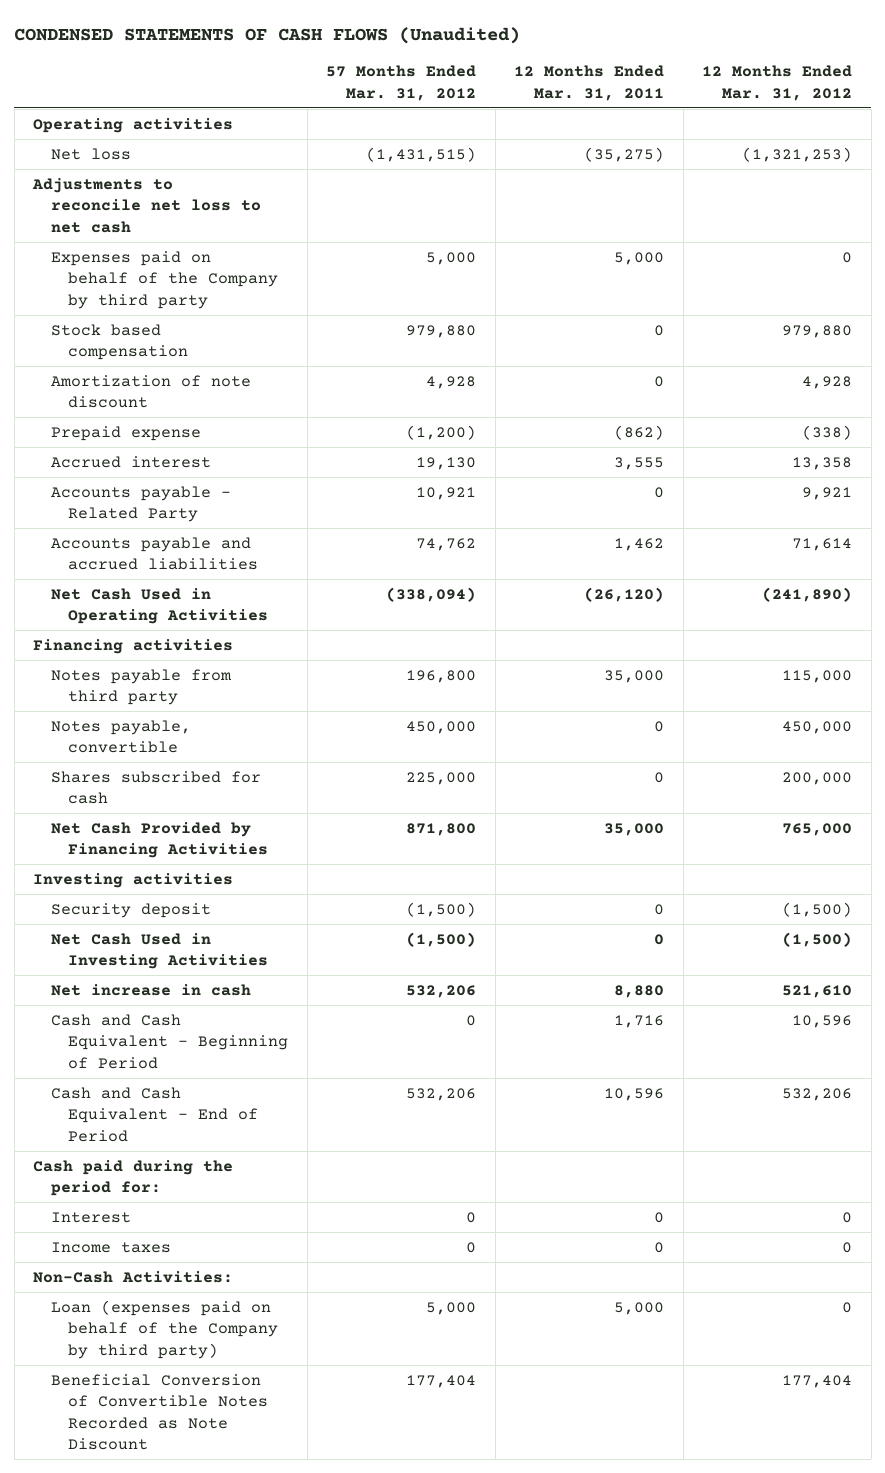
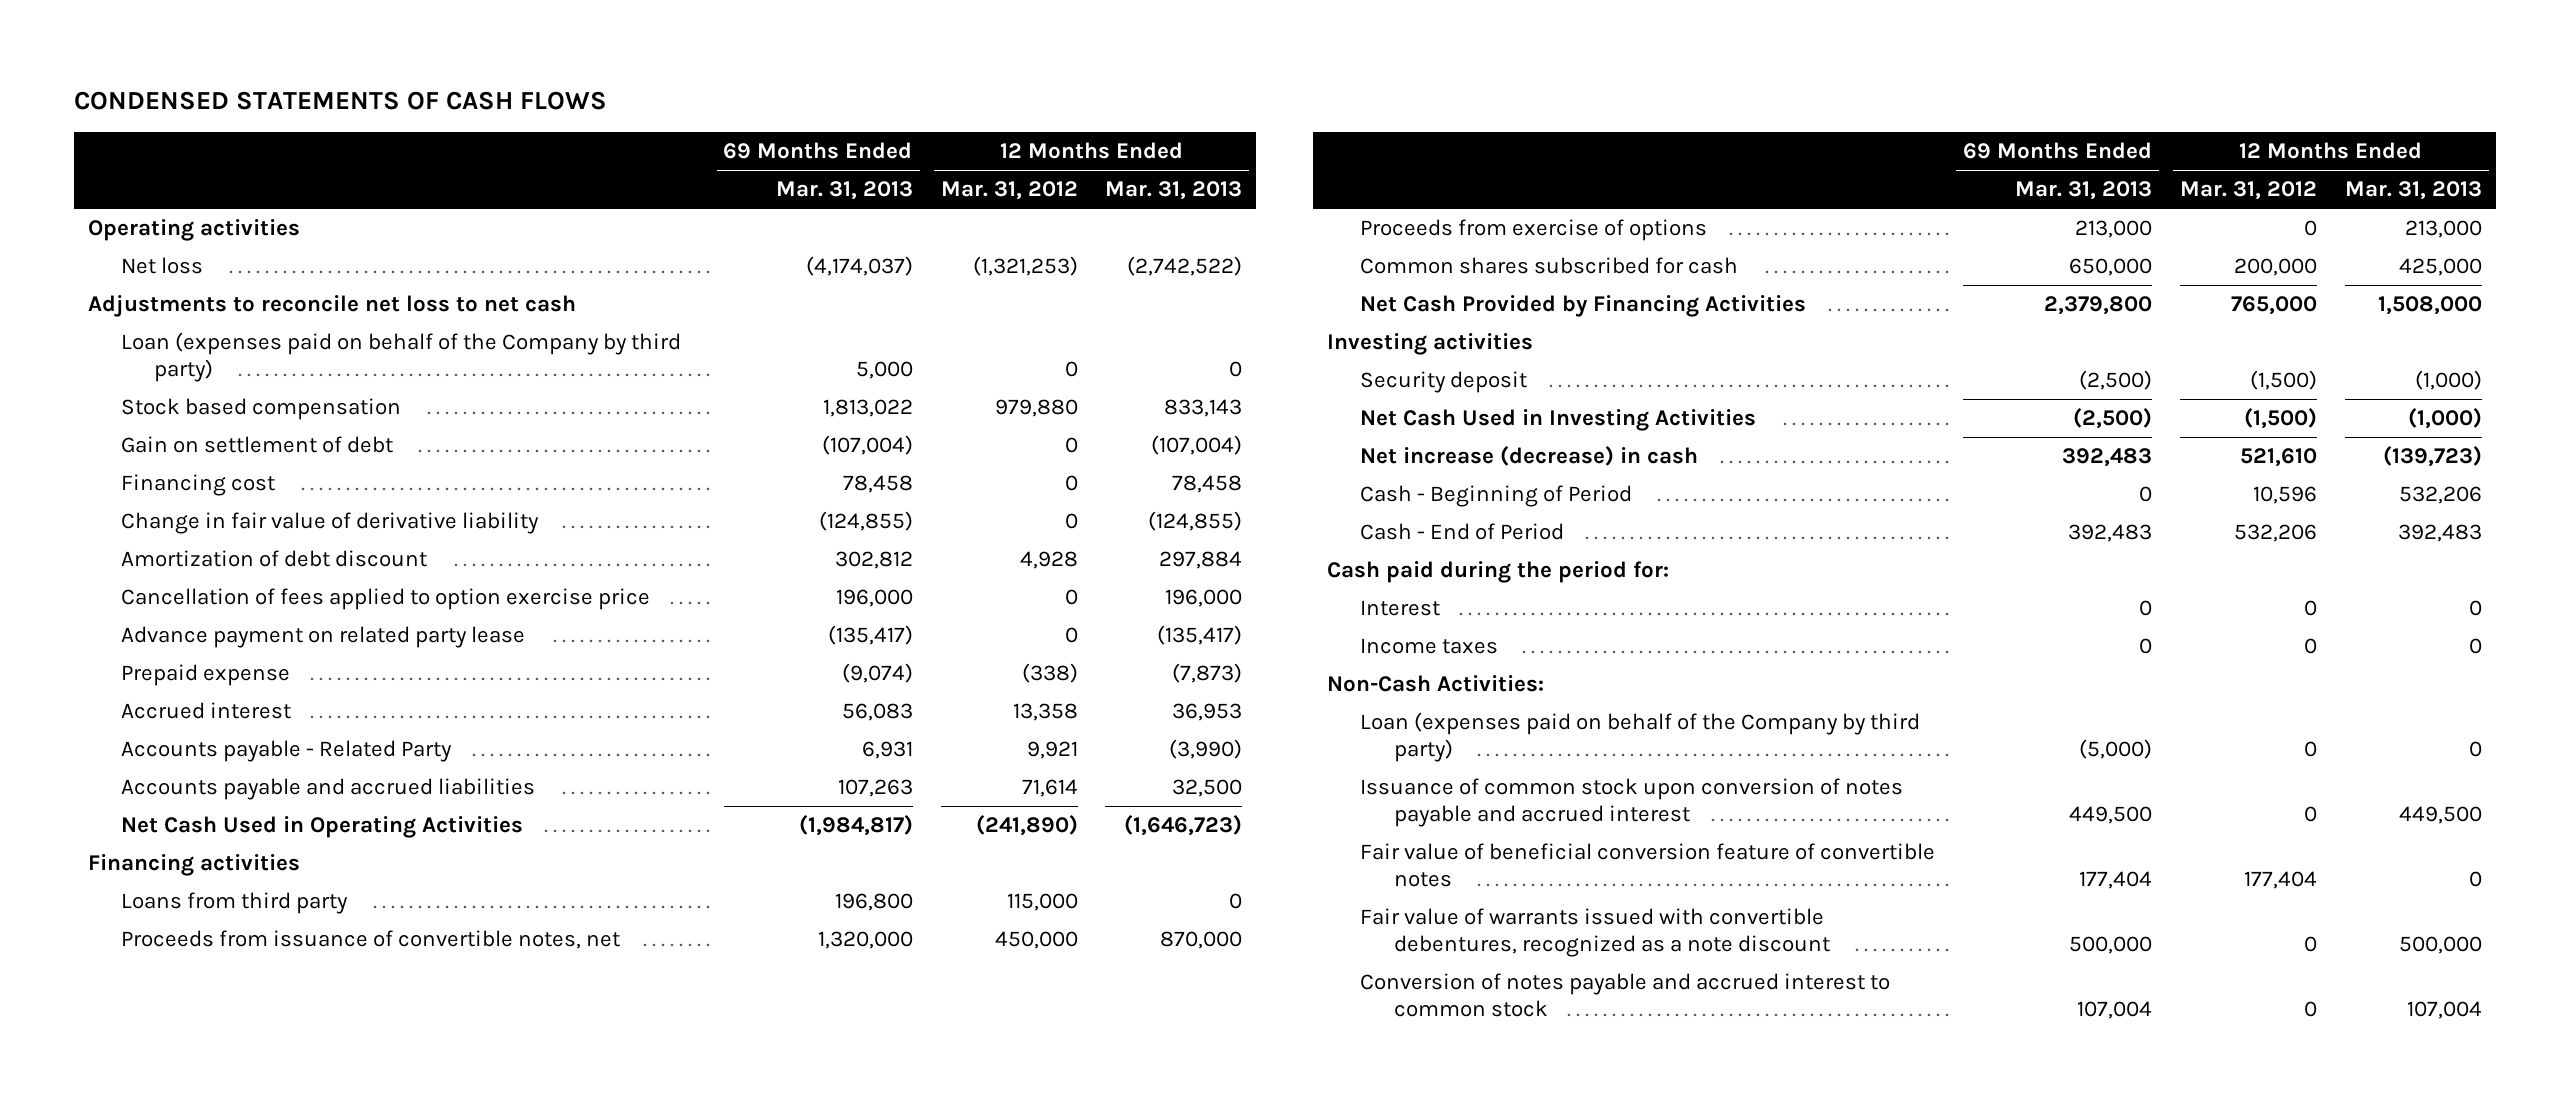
- CONDENSED STATEMENTS OF CASH FLOWS (Unaudited)
+ CONDENSED STATEMENTS OF CASH FLOWS
- | 57 Months Ended Mar. 31, 2012 | 12 Months Ended Mar. 31, 2011 | 12 Months Ended Mar. 31, 2012
+ | 69 Months Ended Mar. 31, 2013 | 12 Months Ended Mar. 31, 2012 | 12 Months Ended Mar. 31, 2013
- Expenses paid on behalf of the Company by third party | 5,000 | 5,000 | 0
+ Loan (expenses paid on behalf of the Company by third party) | 5,000 | 0 | 0
- Amortization of note discount | 4,928 | 0 | 4,928
+ Gain on settlement of debt | (107,004) | 0 | (107,004)
+ Financing cost | 78,458 | 0 | 78,458
+ Change in fair value of derivative liability | (124,855) | 0 | (124,855)
+ Amortization of debt discount | 302,812 | 4,928 | 297,884
+ Cancellation of fees applied to option exercise price | 196,000 | 0 | 196,000
+ Advance payment on related party lease | (135,417) | 0 | (135,417)
- Notes payable from third party | 196,800 | 35,000 | 115,000
- Notes payable, convertible | 450,000 | 0 | 450,000
- Shares subscribed for cash | 225,000 | 0 | 200,000
+ Loans from third party | 196,800 | 115,000 | 0
+ Proceeds from issuance of convertible notes, net | 1,320,000 | 450,000 | 870,000
+ Proceeds from exercise of options | 213,000 | 0 | 213,000
+ Common shares subscribed for cash | 650,000 | 200,000 | 425,000
- Net increase in cash | 532,206 | 8,880 | 521,610
- Cash and Cash Equivalent - Beginning of Period | 0 | 1,716 | 10,596
- Cash and Cash Equivalent - End of Period | 532,206 | 10,596 | 532,206
+ Net increase (decrease) in cash | 392,483 | 521,610 | (139,723)
+ Cash - Beginning of Period | 0 | 10,596 | 532,206
+ Cash - End of Period | 392,483 | 532,206 | 392,483
- Beneficial Conversion of Convertible Notes Recorded as Note Discount | 177,404 | | 177,404
+ Issuance of common stock upon conversion of notes payable and accrued interest | 449,500 | 0 | 449,500
+ Fair value of beneficial conversion feature of convertible notes | 177,404 | 177,404 | 0
+ Fair value of warrants issued with convertible debentures, recognized as a note discount | 500,000 | 0 | 500,000
+ Conversion of notes payable and accrued interest to common stock | 107,004 | 0 | 107,004

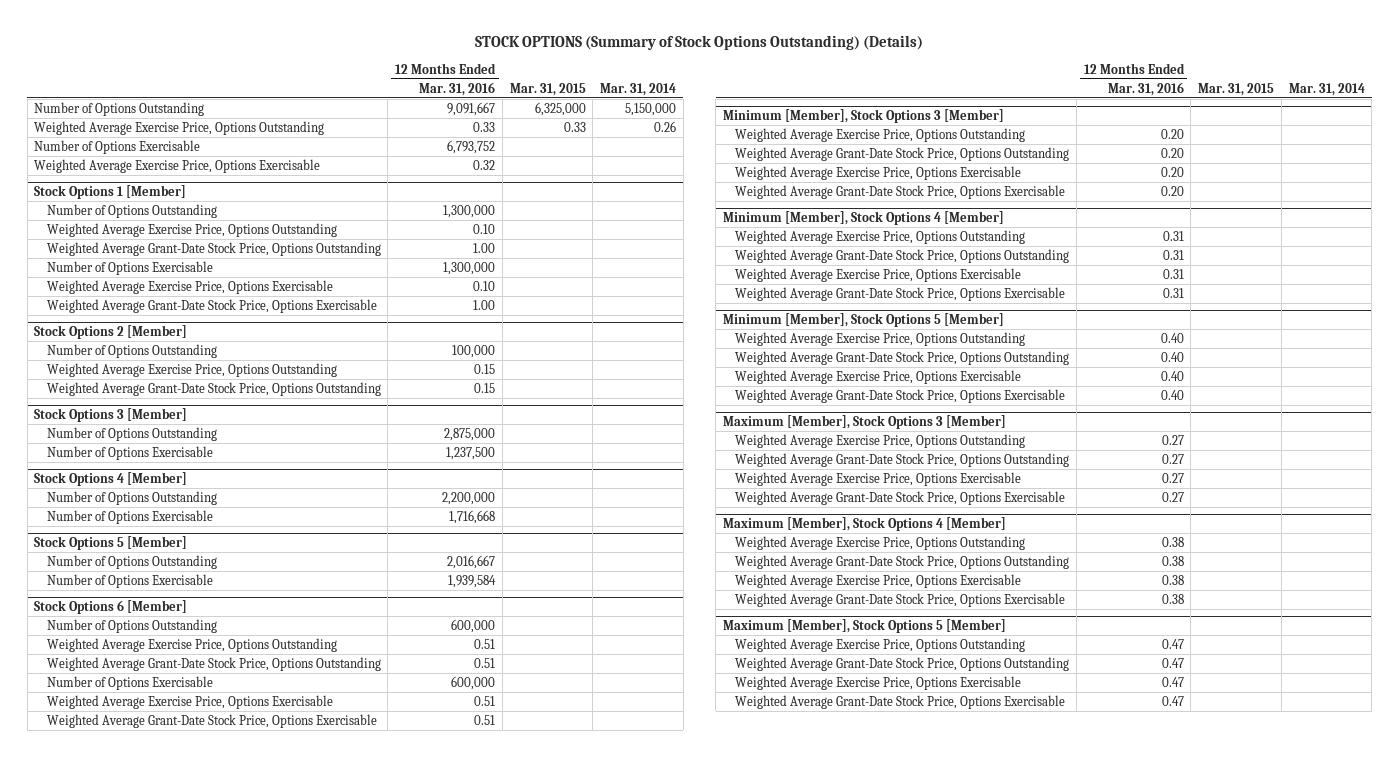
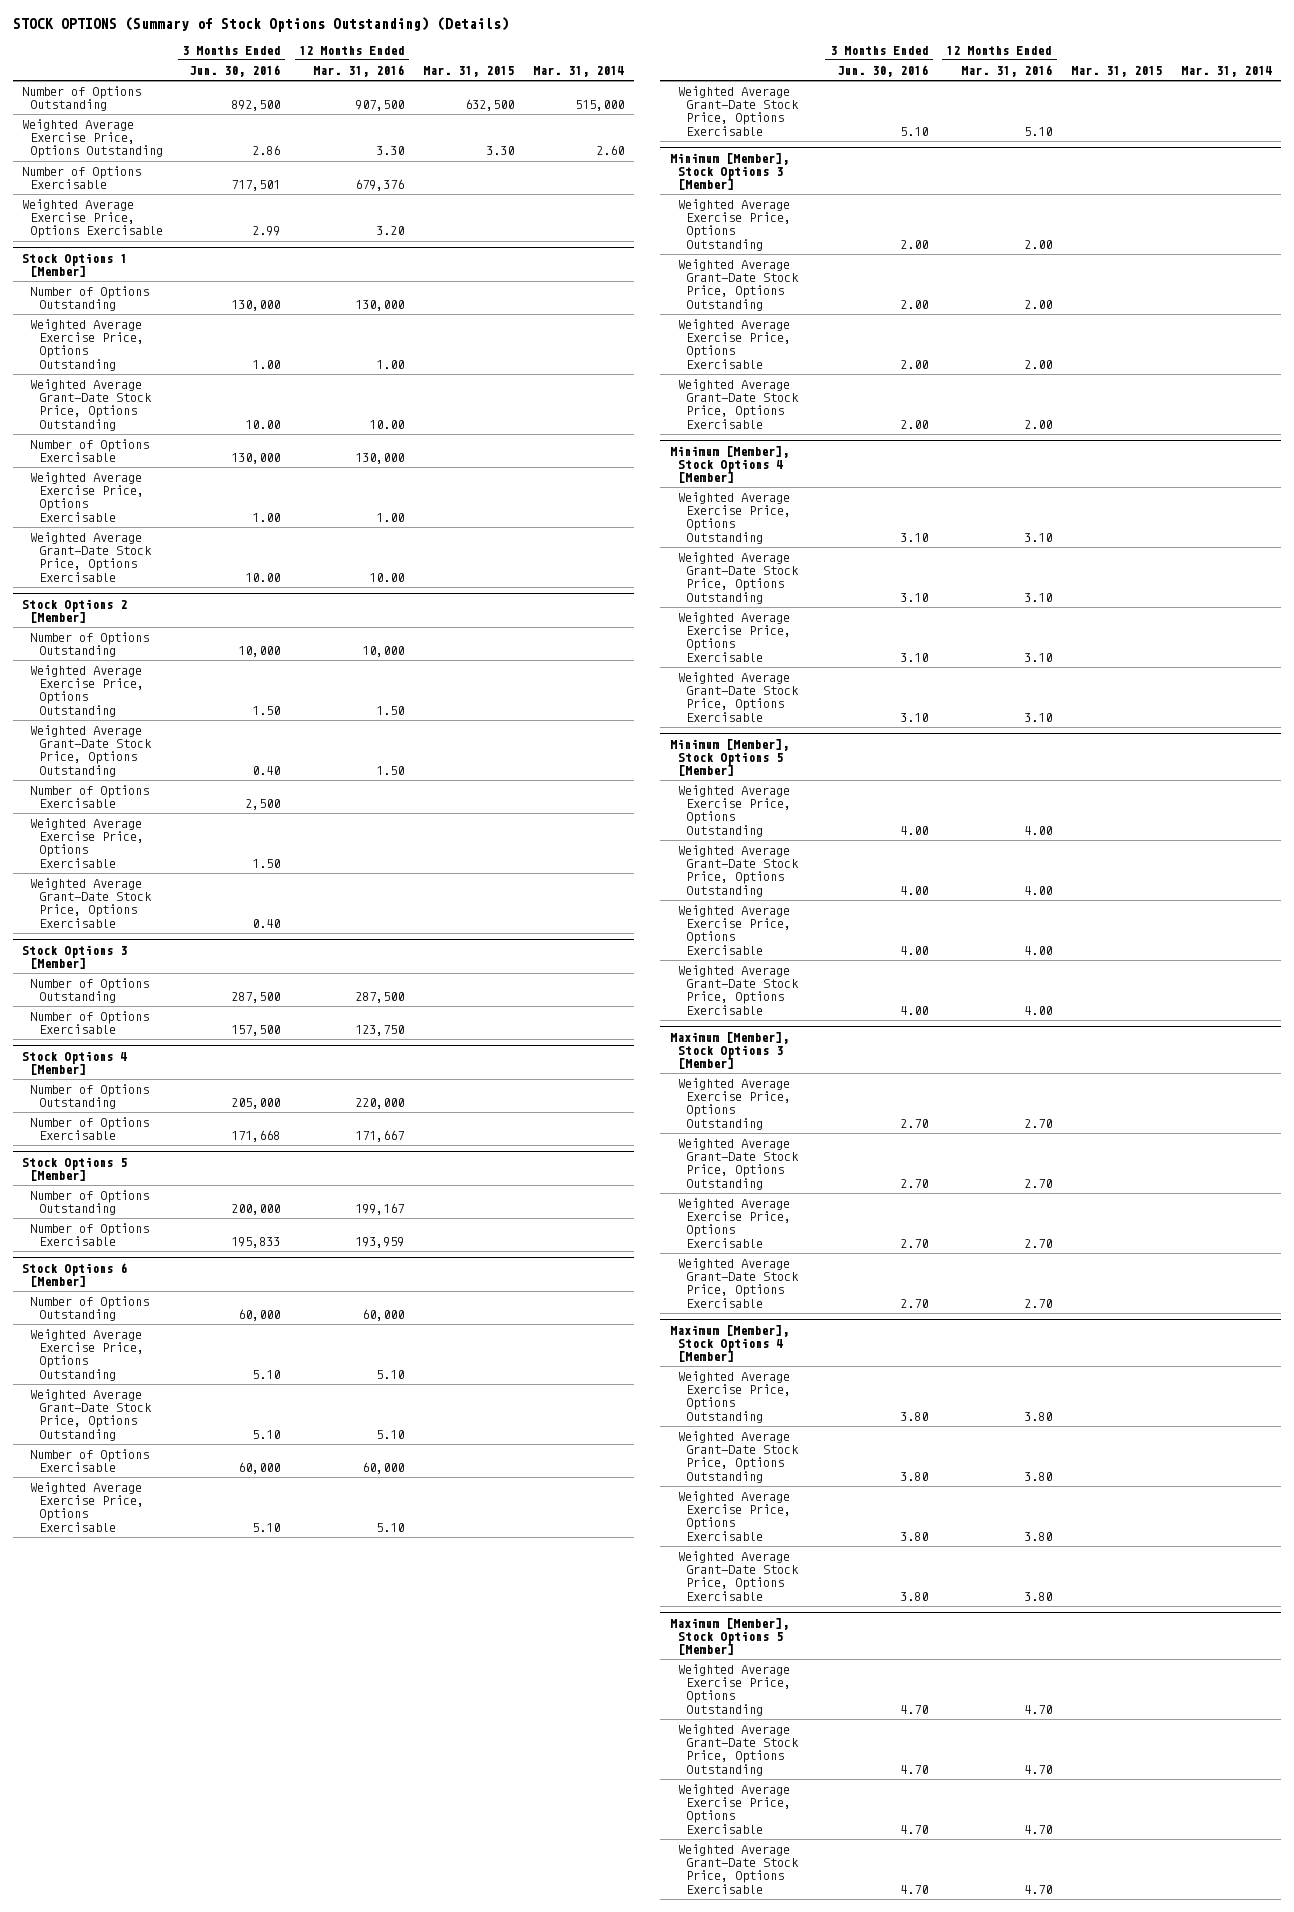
- | 12 Months Ended Mar. 31, 2016 | Mar. 31, 2015 | Mar. 31, 2014
+ | 3 Months Ended Jun. 30, 2016 | 12 Months Ended Mar. 31, 2016 | Mar. 31, 2015 | Mar. 31, 2014
- Number of Options Outstanding | 9,091,667 | 6,325,000 | 5,150,000
- Weighted Average Exercise Price, Options Outstanding | 0.33 | 0.33 | 0.26
- Number of Options Exercisable | 6,793,752 | |
- Weighted Average Exercise Price, Options Exercisable | 0.32 | |
+ Number of Options Outstanding | 892,500 | 907,500 | 632,500 | 515,000
+ Weighted Average Exercise Price, Options Outstanding | 2.86 | 3.30 | 3.30 | 2.60
+ Number of Options Exercisable | 717,501 | 679,376 | |
+ Weighted Average Exercise Price, Options Exercisable | 2.99 | 3.20 | |
@ Stock Options 1 [Member]
- Number of Options Outstanding | 1,300,000 | |
- Weighted Average Exercise Price, Options Outstanding | 0.10 | |
- Weighted Average Grant-Date Stock Price, Options Outstanding | 1.00 | |
- Number of Options Exercisable | 1,300,000 | |
- Weighted Average Exercise Price, Options Exercisable | 0.10 | |
- Weighted Average Grant-Date Stock Price, Options Exercisable | 1.00 | |
+ Number of Options Outstanding | 130,000 | 130,000 | |
+ Weighted Average Exercise Price, Options Outstanding | 1.00 | 1.00 | |
+ Weighted Average Grant-Date Stock Price, Options Outstanding | 10.00 | 10.00 | |
+ Number of Options Exercisable | 130,000 | 130,000 | |
+ Weighted Average Exercise Price, Options Exercisable | 1.00 | 1.00 | |
+ Weighted Average Grant-Date Stock Price, Options Exercisable | 10.00 | 10.00 | |
@ Stock Options 2 [Member]
- Number of Options Outstanding | 100,000 | |
- Weighted Average Exercise Price, Options Outstanding | 0.15 | |
- Weighted Average Grant-Date Stock Price, Options Outstanding | 0.15 | |
+ Number of Options Outstanding | 10,000 | 10,000 | |
+ Weighted Average Exercise Price, Options Outstanding | 1.50 | 1.50 | |
+ Weighted Average Grant-Date Stock Price, Options Outstanding | 0.40 | 1.50 | |
+ Number of Options Exercisable | 2,500 | | |
+ Weighted Average Exercise Price, Options Exercisable | 1.50 | | |
+ Weighted Average Grant-Date Stock Price, Options Exercisable | 0.40 | | |
@ Stock Options 3 [Member]
- Number of Options Outstanding | 2,875,000 | |
- Number of Options Exercisable | 1,237,500 | |
+ Number of Options Outstanding | 287,500 | 287,500 | |
+ Number of Options Exercisable | 157,500 | 123,750 | |
@ Stock Options 4 [Member]
- Number of Options Outstanding | 2,200,000 | |
- Number of Options Exercisable | 1,716,668 | |
+ Number of Options Outstanding | 205,000 | 220,000 | |
+ Number of Options Exercisable | 171,668 | 171,667 | |
@ Stock Options 5 [Member]
- Number of Options Outstanding | 2,016,667 | |
- Number of Options Exercisable | 1,939,584 | |
+ Number of Options Outstanding | 200,000 | 199,167 | |
+ Number of Options Exercisable | 195,833 | 193,959 | |
@ Stock Options 6 [Member]
- Number of Options Outstanding | 600,000 | |
- Weighted Average Exercise Price, Options Outstanding | 0.51 | |
- Weighted Average Grant-Date Stock Price, Options Outstanding | 0.51 | |
- Number of Options Exercisable | 600,000 | |
- Weighted Average Exercise Price, Options Exercisable | 0.51 | |
- Weighted Average Grant-Date Stock Price, Options Exercisable | 0.51 | |
+ Number of Options Outstanding | 60,000 | 60,000 | |
+ Weighted Average Exercise Price, Options Outstanding | 5.10 | 5.10 | |
+ Weighted Average Grant-Date Stock Price, Options Outstanding | 5.10 | 5.10 | |
+ Number of Options Exercisable | 60,000 | 60,000 | |
+ Weighted Average Exercise Price, Options Exercisable | 5.10 | 5.10 | |
+ Weighted Average Grant-Date Stock Price, Options Exercisable | 5.10 | 5.10 | |
@ Minimum [Member], Stock Options 3 [Member]
- Weighted Average Exercise Price, Options Outstanding | 0.20 | |
- Weighted Average Grant-Date Stock Price, Options Outstanding | 0.20 | |
- Weighted Average Exercise Price, Options Exercisable | 0.20 | |
- Weighted Average Grant-Date Stock Price, Options Exercisable | 0.20 | |
+ Weighted Average Exercise Price, Options Outstanding | 2.00 | 2.00 | |
+ Weighted Average Grant-Date Stock Price, Options Outstanding | 2.00 | 2.00 | |
+ Weighted Average Exercise Price, Options Exercisable | 2.00 | 2.00 | |
+ Weighted Average Grant-Date Stock Price, Options Exercisable | 2.00 | 2.00 | |
@ Minimum [Member], Stock Options 4 [Member]
- Weighted Average Exercise Price, Options Outstanding | 0.31 | |
- Weighted Average Grant-Date Stock Price, Options Outstanding | 0.31 | |
- Weighted Average Exercise Price, Options Exercisable | 0.31 | |
- Weighted Average Grant-Date Stock Price, Options Exercisable | 0.31 | |
+ Weighted Average Exercise Price, Options Outstanding | 3.10 | 3.10 | |
+ Weighted Average Grant-Date Stock Price, Options Outstanding | 3.10 | 3.10 | |
+ Weighted Average Exercise Price, Options Exercisable | 3.10 | 3.10 | |
+ Weighted Average Grant-Date Stock Price, Options Exercisable | 3.10 | 3.10 | |
@ Minimum [Member], Stock Options 5 [Member]
- Weighted Average Exercise Price, Options Outstanding | 0.40 | |
- Weighted Average Grant-Date Stock Price, Options Outstanding | 0.40 | |
- Weighted Average Exercise Price, Options Exercisable | 0.40 | |
- Weighted Average Grant-Date Stock Price, Options Exercisable | 0.40 | |
+ Weighted Average Exercise Price, Options Outstanding | 4.00 | 4.00 | |
+ Weighted Average Grant-Date Stock Price, Options Outstanding | 4.00 | 4.00 | |
+ Weighted Average Exercise Price, Options Exercisable | 4.00 | 4.00 | |
+ Weighted Average Grant-Date Stock Price, Options Exercisable | 4.00 | 4.00 | |
@ Maximum [Member], Stock Options 3 [Member]
- Weighted Average Exercise Price, Options Outstanding | 0.27 | |
- Weighted Average Grant-Date Stock Price, Options Outstanding | 0.27 | |
- Weighted Average Exercise Price, Options Exercisable | 0.27 | |
- Weighted Average Grant-Date Stock Price, Options Exercisable | 0.27 | |
+ Weighted Average Exercise Price, Options Outstanding | 2.70 | 2.70 | |
+ Weighted Average Grant-Date Stock Price, Options Outstanding | 2.70 | 2.70 | |
+ Weighted Average Exercise Price, Options Exercisable | 2.70 | 2.70 | |
+ Weighted Average Grant-Date Stock Price, Options Exercisable | 2.70 | 2.70 | |
@ Maximum [Member], Stock Options 4 [Member]
- Weighted Average Exercise Price, Options Outstanding | 0.38 | |
- Weighted Average Grant-Date Stock Price, Options Outstanding | 0.38 | |
- Weighted Average Exercise Price, Options Exercisable | 0.38 | |
- Weighted Average Grant-Date Stock Price, Options Exercisable | 0.38 | |
+ Weighted Average Exercise Price, Options Outstanding | 3.80 | 3.80 | |
+ Weighted Average Grant-Date Stock Price, Options Outstanding | 3.80 | 3.80 | |
+ Weighted Average Exercise Price, Options Exercisable | 3.80 | 3.80 | |
+ Weighted Average Grant-Date Stock Price, Options Exercisable | 3.80 | 3.80 | |
@ Maximum [Member], Stock Options 5 [Member]
- Weighted Average Exercise Price, Options Outstanding | 0.47 | |
- Weighted Average Grant-Date Stock Price, Options Outstanding | 0.47 | |
- Weighted Average Exercise Price, Options Exercisable | 0.47 | |
- Weighted Average Grant-Date Stock Price, Options Exercisable | 0.47 | |
+ Weighted Average Exercise Price, Options Outstanding | 4.70 | 4.70 | |
+ Weighted Average Grant-Date Stock Price, Options Outstanding | 4.70 | 4.70 | |
+ Weighted Average Exercise Price, Options Exercisable | 4.70 | 4.70 | |
+ Weighted Average Grant-Date Stock Price, Options Exercisable | 4.70 | 4.70 | |

